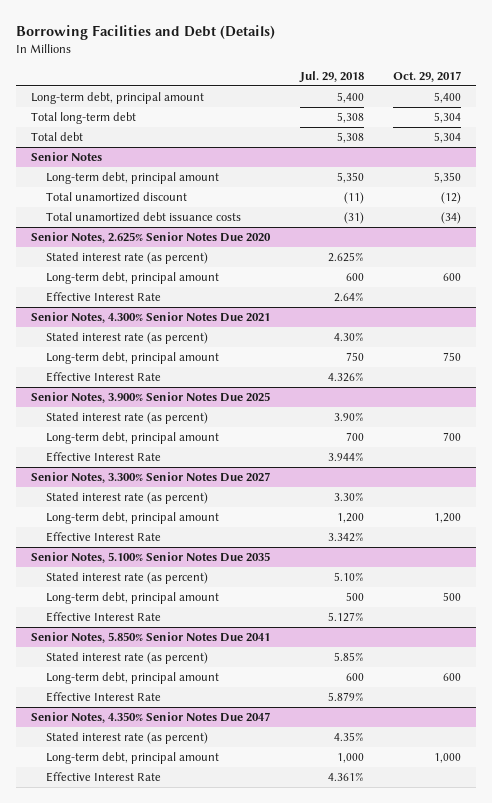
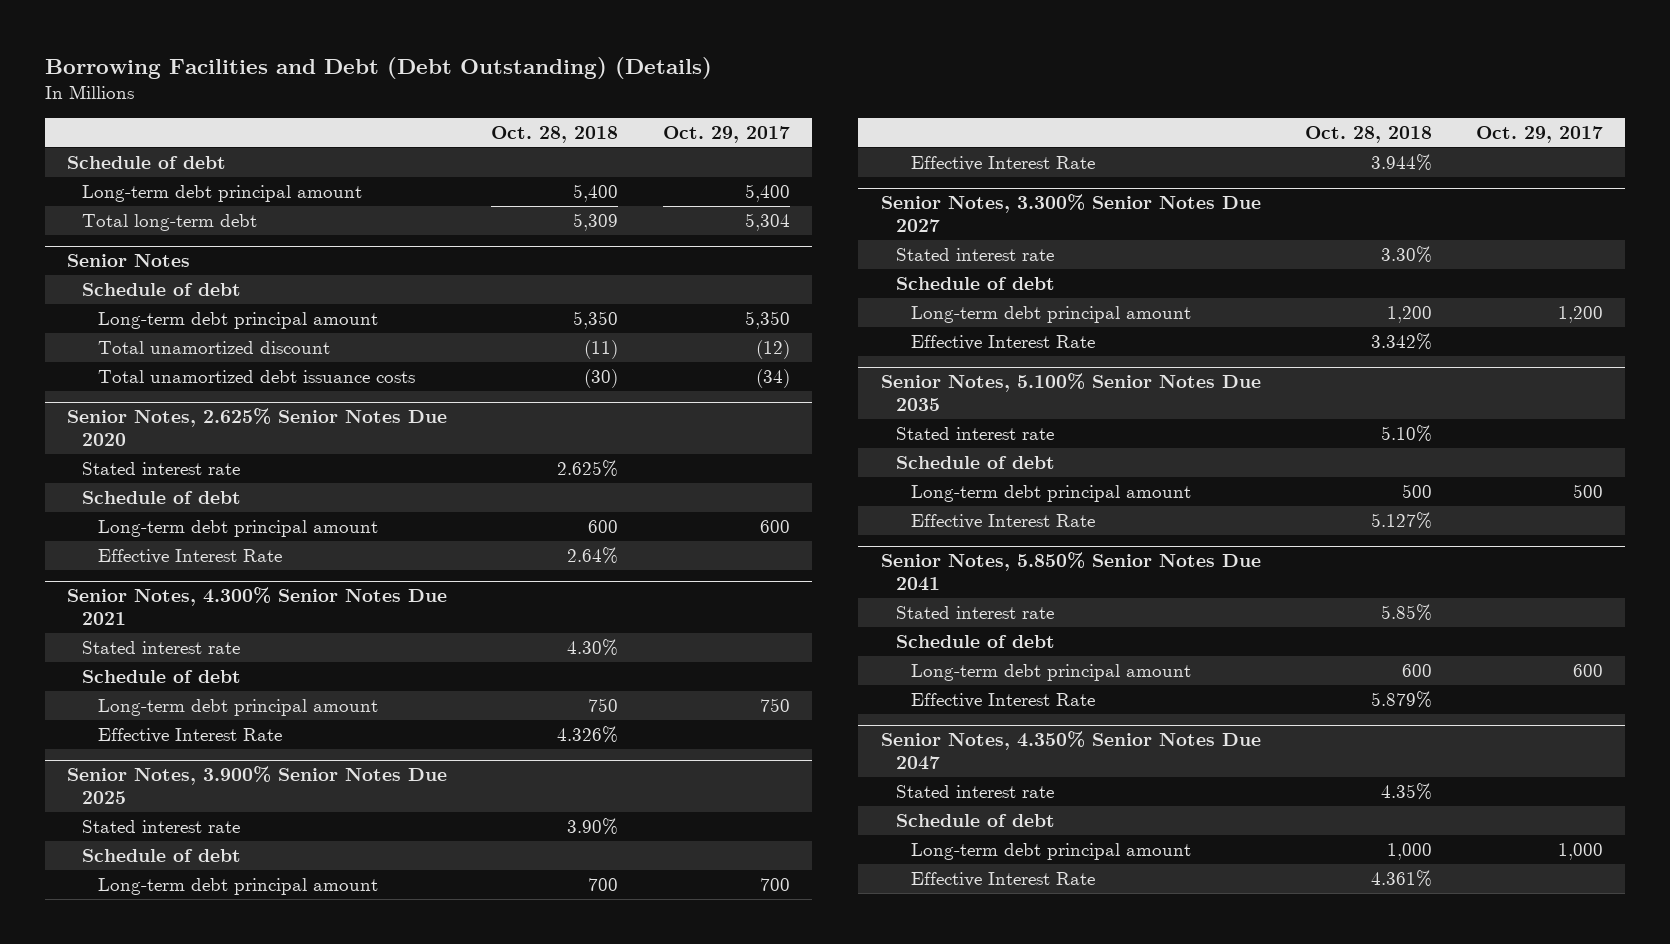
- Borrowing Facilities and Debt (Details)
+ Borrowing Facilities and Debt (Debt Outstanding) (Details)
- | Jul. 29, 2018 | Oct. 29, 2017
+ | Oct. 28, 2018 | Oct. 29, 2017
- Long-term debt, principal amount | 5,400 | 5,400
+ Schedule of debt
+ Long-term debt principal amount | 5,400 | 5,400
- Total debt | 5,308 | 5,304
@ Senior Notes
- Long-term debt, principal amount | 5,350 | 5,350
+ Schedule of debt
+ Long-term debt principal amount | 5,350 | 5,350
@ Senior Notes, 2.625% Senior Notes Due 2020
- Stated interest rate (as percent) | 2.625% |
- Long-term debt, principal amount | 600 | 600
+ Stated interest rate | 2.625% |
+ Schedule of debt
+ Long-term debt principal amount | 600 | 600
@ Senior Notes, 4.300% Senior Notes Due 2021
- Stated interest rate (as percent) | 4.30% |
- Long-term debt, principal amount | 750 | 750
+ Stated interest rate | 4.30% |
+ Schedule of debt
+ Long-term debt principal amount | 750 | 750
@ Senior Notes, 3.900% Senior Notes Due 2025
- Stated interest rate (as percent) | 3.90% |
- Long-term debt, principal amount | 700 | 700
+ Stated interest rate | 3.90% |
+ Schedule of debt
+ Long-term debt principal amount | 700 | 700
@ Senior Notes, 3.300% Senior Notes Due 2027
- Stated interest rate (as percent) | 3.30% |
- Long-term debt, principal amount | 1,200 | 1,200
+ Stated interest rate | 3.30% |
+ Schedule of debt
+ Long-term debt principal amount | 1,200 | 1,200
@ Senior Notes, 5.100% Senior Notes Due 2035
- Stated interest rate (as percent) | 5.10% |
- Long-term debt, principal amount | 500 | 500
+ Stated interest rate | 5.10% |
+ Schedule of debt
+ Long-term debt principal amount | 500 | 500
@ Senior Notes, 5.850% Senior Notes Due 2041
- Stated interest rate (as percent) | 5.85% |
- Long-term debt, principal amount | 600 | 600
+ Stated interest rate | 5.85% |
+ Schedule of debt
+ Long-term debt principal amount | 600 | 600
@ Senior Notes, 4.350% Senior Notes Due 2047
- Stated interest rate (as percent) | 4.35% |
- Long-term debt, principal amount | 1,000 | 1,000
+ Stated interest rate | 4.35% |
+ Schedule of debt
+ Long-term debt principal amount | 1,000 | 1,000

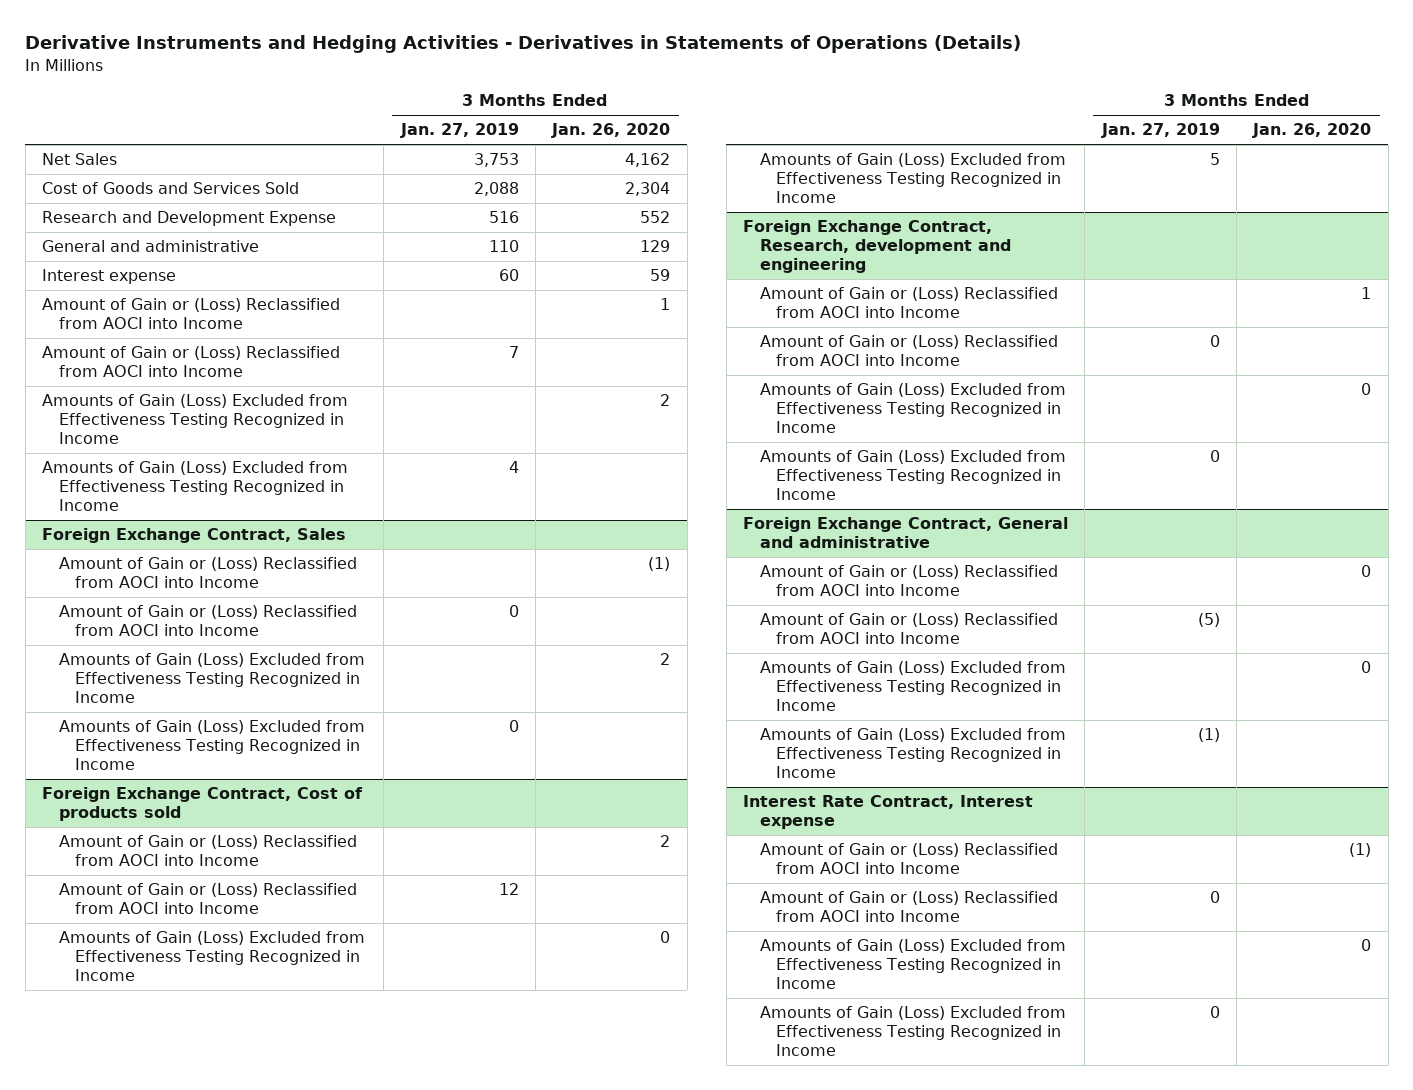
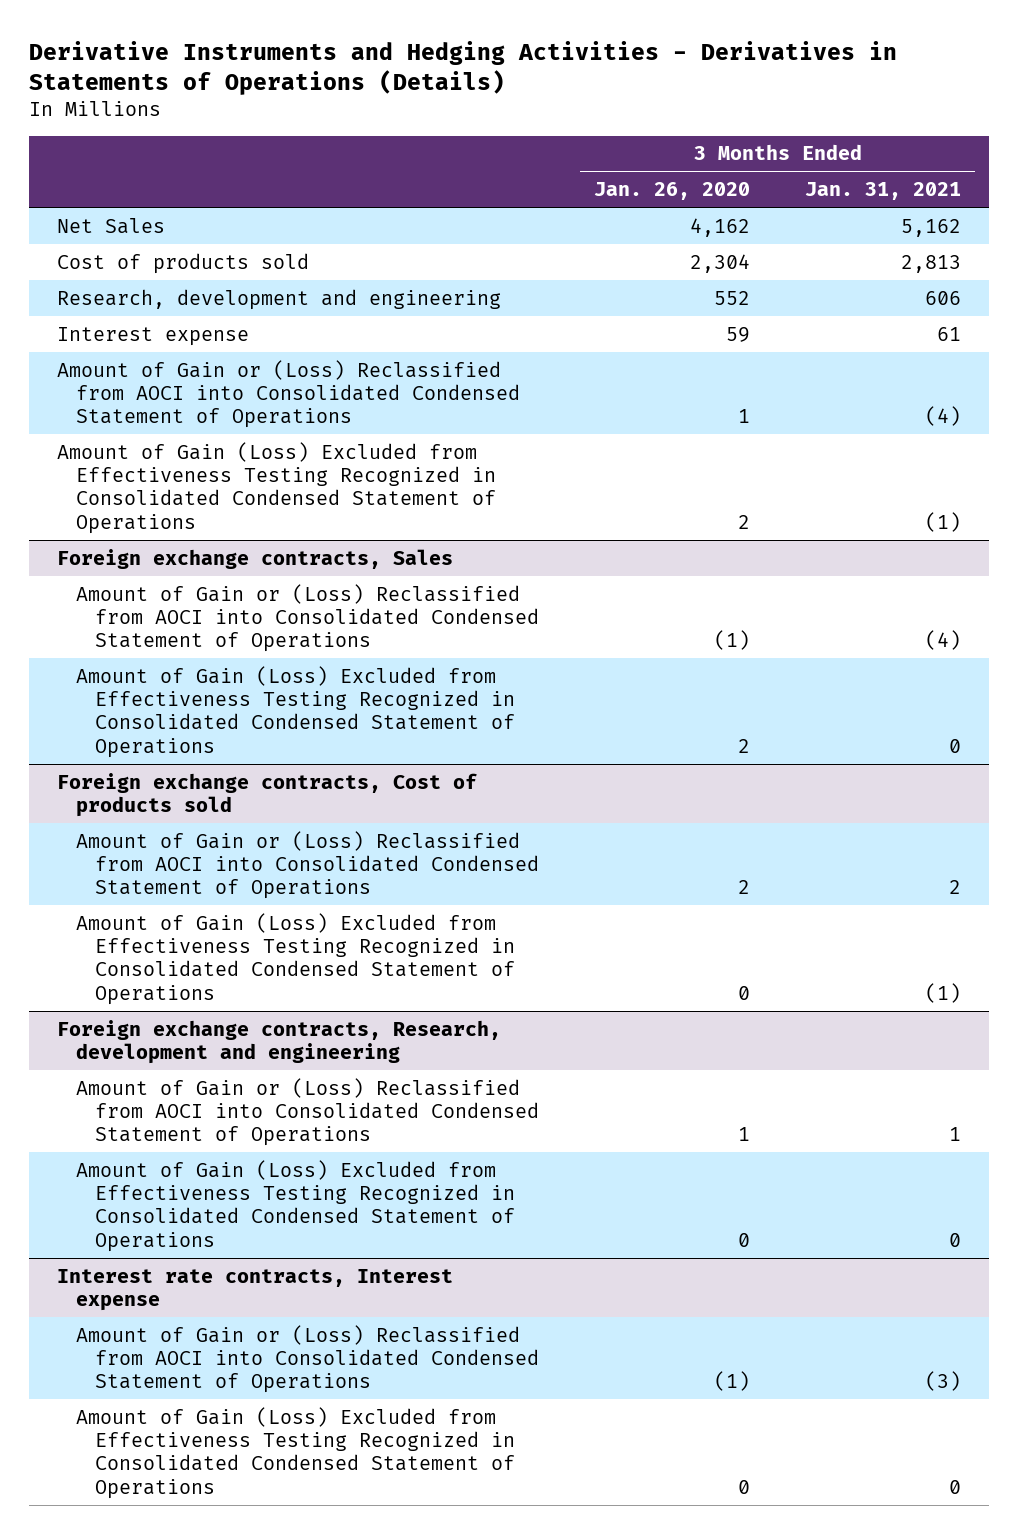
- | 3 Months Ended Jan. 27, 2019 | 3 Months Ended Jan. 26, 2020
+ | 3 Months Ended Jan. 26, 2020 | 3 Months Ended Jan. 31, 2021
- Cost of Goods and Services Sold | 2,088 | 2,304
- Research and Development Expense | 516 | 552
- General and administrative | 110 | 129
+ Cost of products sold | 2,304 | 2,813
+ Research, development and engineering | 552 | 606
- Amount of Gain or (Loss) Reclassified from AOCI into Income | | 1
- Amount of Gain or (Loss) Reclassified from AOCI into Income | 7 |
- Amounts of Gain (Loss) Excluded from Effectiveness Testing Recognized in Income | | 2
- Amounts of Gain (Loss) Excluded from Effectiveness Testing Recognized in Income | 4 |
- Foreign Exchange Contract, Sales
- Amount of Gain or (Loss) Reclassified from AOCI into Income | | (1)
- Amount of Gain or (Loss) Reclassified from AOCI into Income | 0 |
- Amounts of Gain (Loss) Excluded from Effectiveness Testing Recognized in Income | | 2
- Amounts of Gain (Loss) Excluded from Effectiveness Testing Recognized in Income | 0 |
- Foreign Exchange Contract, Cost of products sold
- Amount of Gain or (Loss) Reclassified from AOCI into Income | | 2
- Amount of Gain or (Loss) Reclassified from AOCI into Income | 12 |
- Amounts of Gain (Loss) Excluded from Effectiveness Testing Recognized in Income | | 0
- Amounts of Gain (Loss) Excluded from Effectiveness Testing Recognized in Income | 5 |
- Foreign Exchange Contract, Research, development and engineering
- Amount of Gain or (Loss) Reclassified from AOCI into Income | | 1
- Amount of Gain or (Loss) Reclassified from AOCI into Income | 0 |
- Amounts of Gain (Loss) Excluded from Effectiveness Testing Recognized in Income | | 0
- Amounts of Gain (Loss) Excluded from Effectiveness Testing Recognized in Income | 0 |
- Foreign Exchange Contract, General and administrative
- Amount of Gain or (Loss) Reclassified from AOCI into Income | | 0
- Amount of Gain or (Loss) Reclassified from AOCI into Income | (5) |
- Amounts of Gain (Loss) Excluded from Effectiveness Testing Recognized in Income | | 0
- Amounts of Gain (Loss) Excluded from Effectiveness Testing Recognized in Income | (1) |
- Interest Rate Contract, Interest expense
- Amount of Gain or (Loss) Reclassified from AOCI into Income | | (1)
- Amount of Gain or (Loss) Reclassified from AOCI into Income | 0 |
- Amounts of Gain (Loss) Excluded from Effectiveness Testing Recognized in Income | | 0
- Amounts of Gain (Loss) Excluded from Effectiveness Testing Recognized in Income | 0 |
+ Amount of Gain or (Loss) Reclassified from AOCI into Consolidated Condensed Statement of Operations | 1 | (4)
+ Amount of Gain (Loss) Excluded from Effectiveness Testing Recognized in Consolidated Condensed Statement of Operations | 2 | (1)
+ Foreign exchange contracts, Sales
+ Amount of Gain or (Loss) Reclassified from AOCI into Consolidated Condensed Statement of Operations | (1) | (4)
+ Amount of Gain (Loss) Excluded from Effectiveness Testing Recognized in Consolidated Condensed Statement of Operations | 2 | 0
+ Foreign exchange contracts, Cost of products sold
+ Amount of Gain or (Loss) Reclassified from AOCI into Consolidated Condensed Statement of Operations | 2 | 2
+ Amount of Gain (Loss) Excluded from Effectiveness Testing Recognized in Consolidated Condensed Statement of Operations | 0 | (1)
+ Foreign exchange contracts, Research, development and engineering
+ Amount of Gain or (Loss) Reclassified from AOCI into Consolidated Condensed Statement of Operations | 1 | 1
+ Amount of Gain (Loss) Excluded from Effectiveness Testing Recognized in Consolidated Condensed Statement of Operations | 0 | 0
+ Interest rate contracts, Interest expense
+ Amount of Gain or (Loss) Reclassified from AOCI into Consolidated Condensed Statement of Operations | (1) | (3)
+ Amount of Gain (Loss) Excluded from Effectiveness Testing Recognized in Consolidated Condensed Statement of Operations | 0 | 0

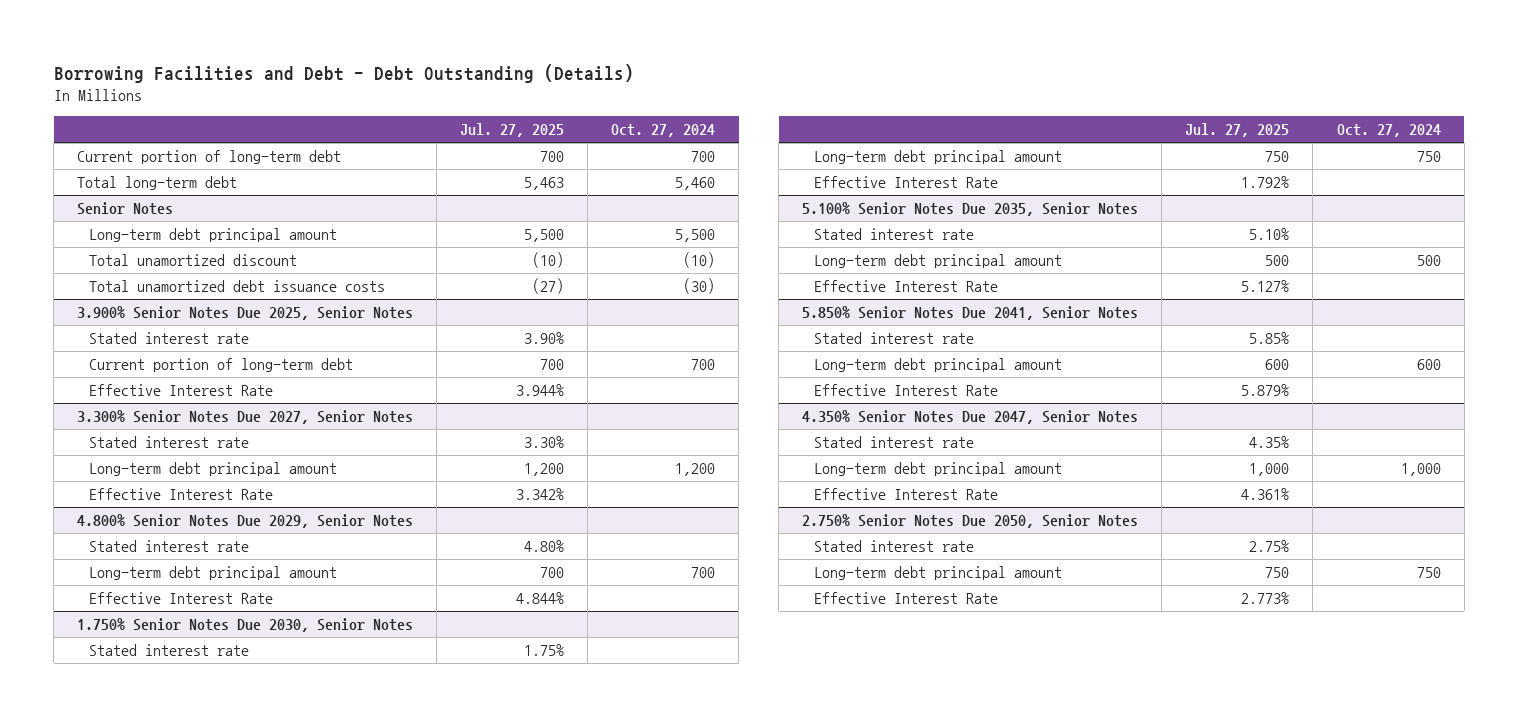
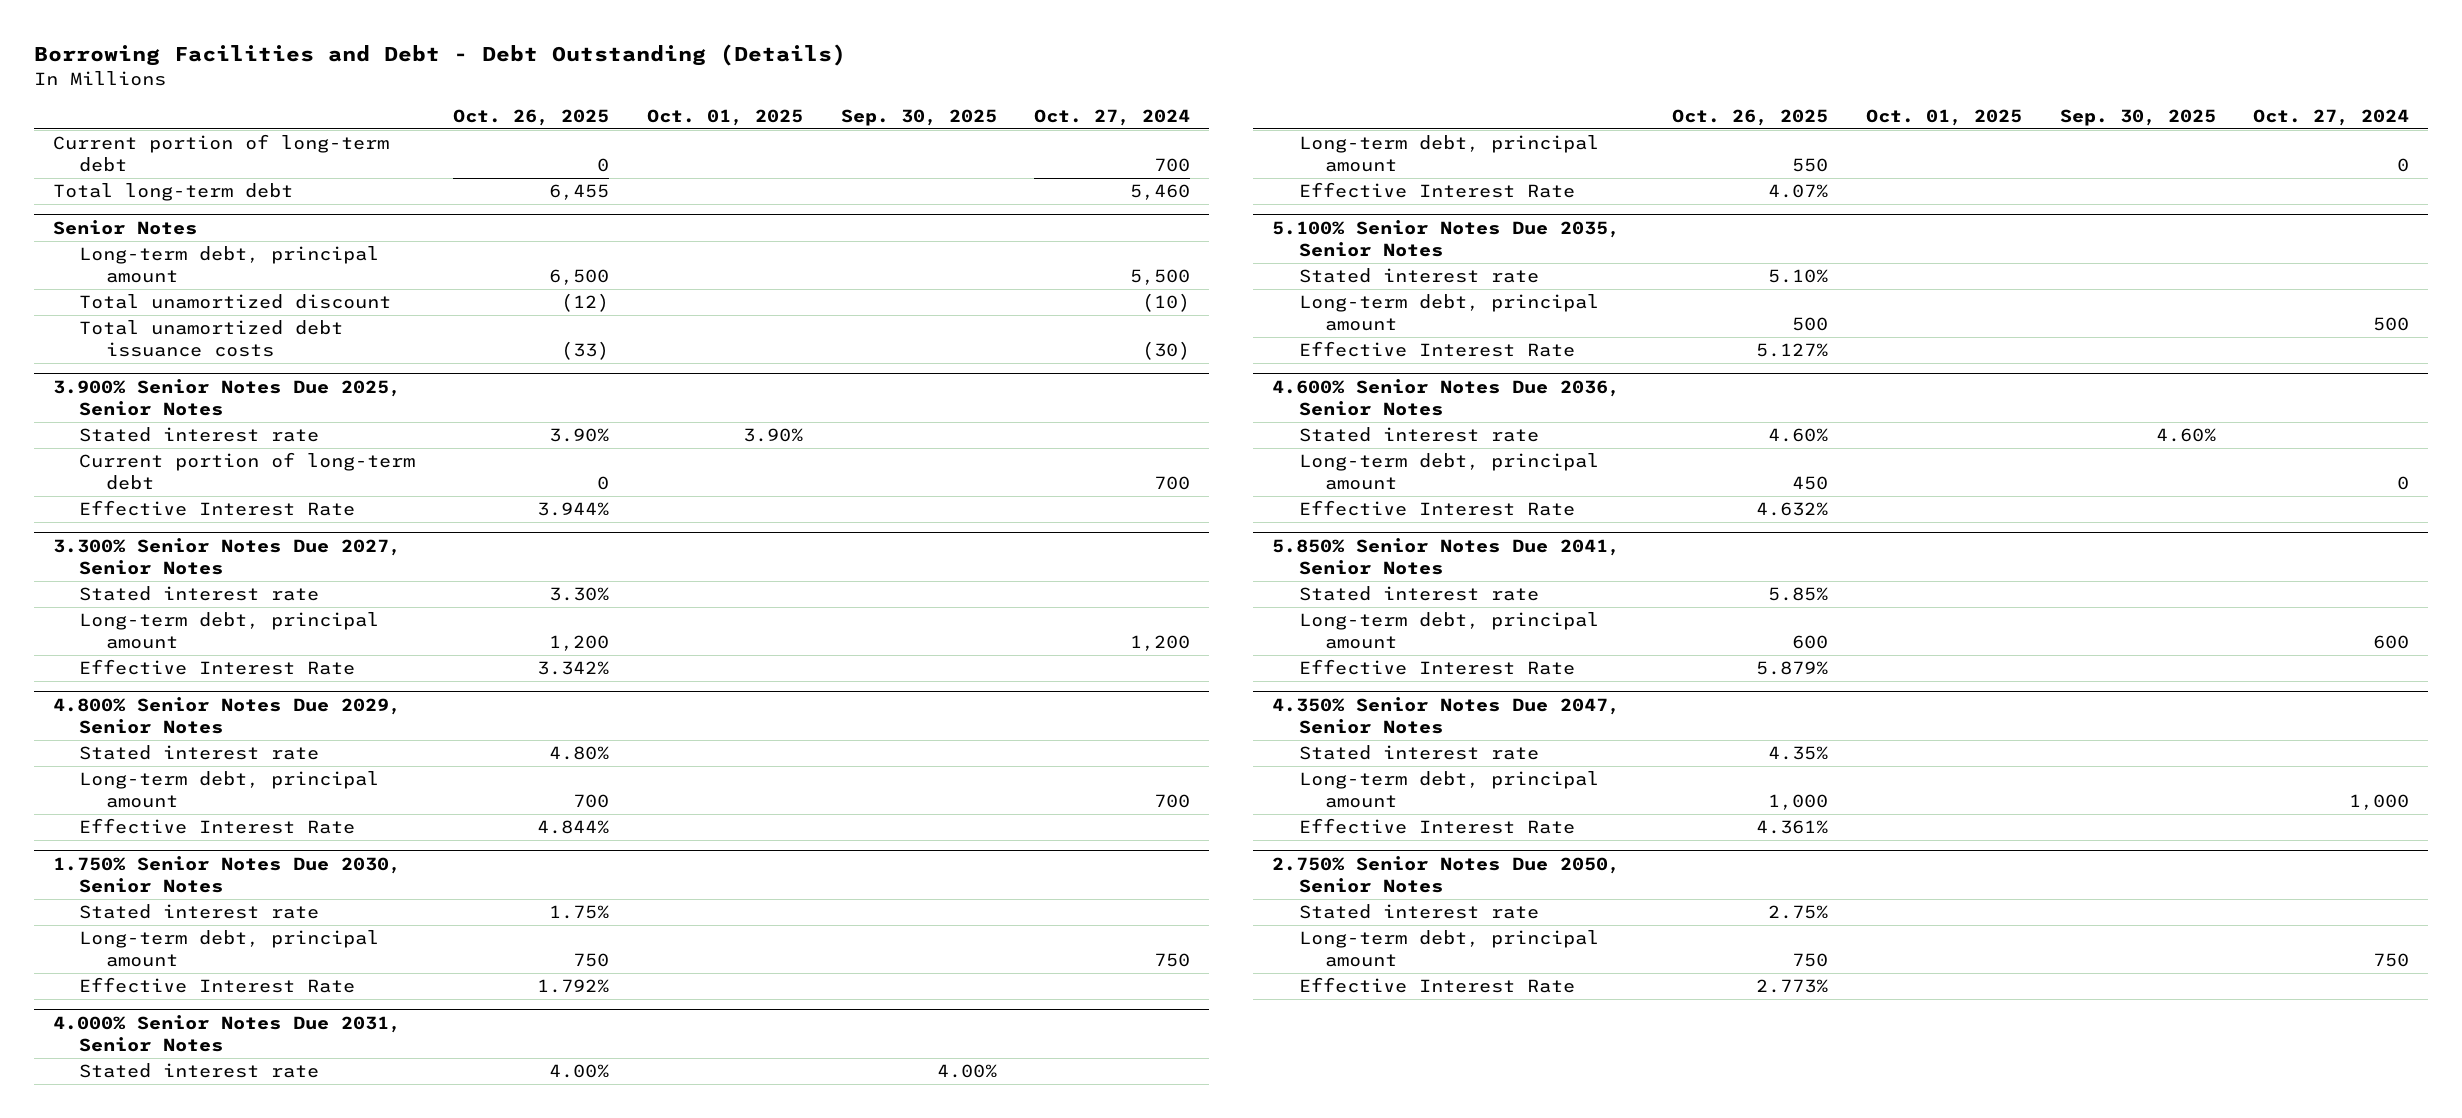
- | Jul. 27, 2025 | Oct. 27, 2024
+ | Oct. 26, 2025 | Oct. 01, 2025 | Sep. 30, 2025 | Oct. 27, 2024
@ Senior Notes
- Long-term debt principal amount | 5,500 | 5,500
+ Long-term debt, principal amount | 6,500 | | | 5,500
@ 3.300% Senior Notes Due 2027, Senior Notes
- Long-term debt principal amount | 1,200 | 1,200
+ Long-term debt, principal amount | 1,200 | | | 1,200
@ 4.800% Senior Notes Due 2029, Senior Notes
- Long-term debt principal amount | 700 | 700
+ Long-term debt, principal amount | 700 | | | 700
@ 1.750% Senior Notes Due 2030, Senior Notes
- Long-term debt principal amount | 750 | 750
+ Long-term debt, principal amount | 750 | | | 750
+ 4.000% Senior Notes Due 2031, Senior Notes
+ Stated interest rate | 4.00% | | 4.00% |
+ Long-term debt, principal amount | 550 | | | 0
+ Effective Interest Rate | 4.07% | | |
@ 5.100% Senior Notes Due 2035, Senior Notes
- Long-term debt principal amount | 500 | 500
+ Long-term debt, principal amount | 500 | | | 500
+ 4.600% Senior Notes Due 2036, Senior Notes
+ Stated interest rate | 4.60% | | 4.60% |
+ Long-term debt, principal amount | 450 | | | 0
+ Effective Interest Rate | 4.632% | | |
@ 5.850% Senior Notes Due 2041, Senior Notes
- Long-term debt principal amount | 600 | 600
+ Long-term debt, principal amount | 600 | | | 600
@ 4.350% Senior Notes Due 2047, Senior Notes
- Long-term debt principal amount | 1,000 | 1,000
+ Long-term debt, principal amount | 1,000 | | | 1,000
@ 2.750% Senior Notes Due 2050, Senior Notes
- Long-term debt principal amount | 750 | 750
+ Long-term debt, principal amount | 750 | | | 750

